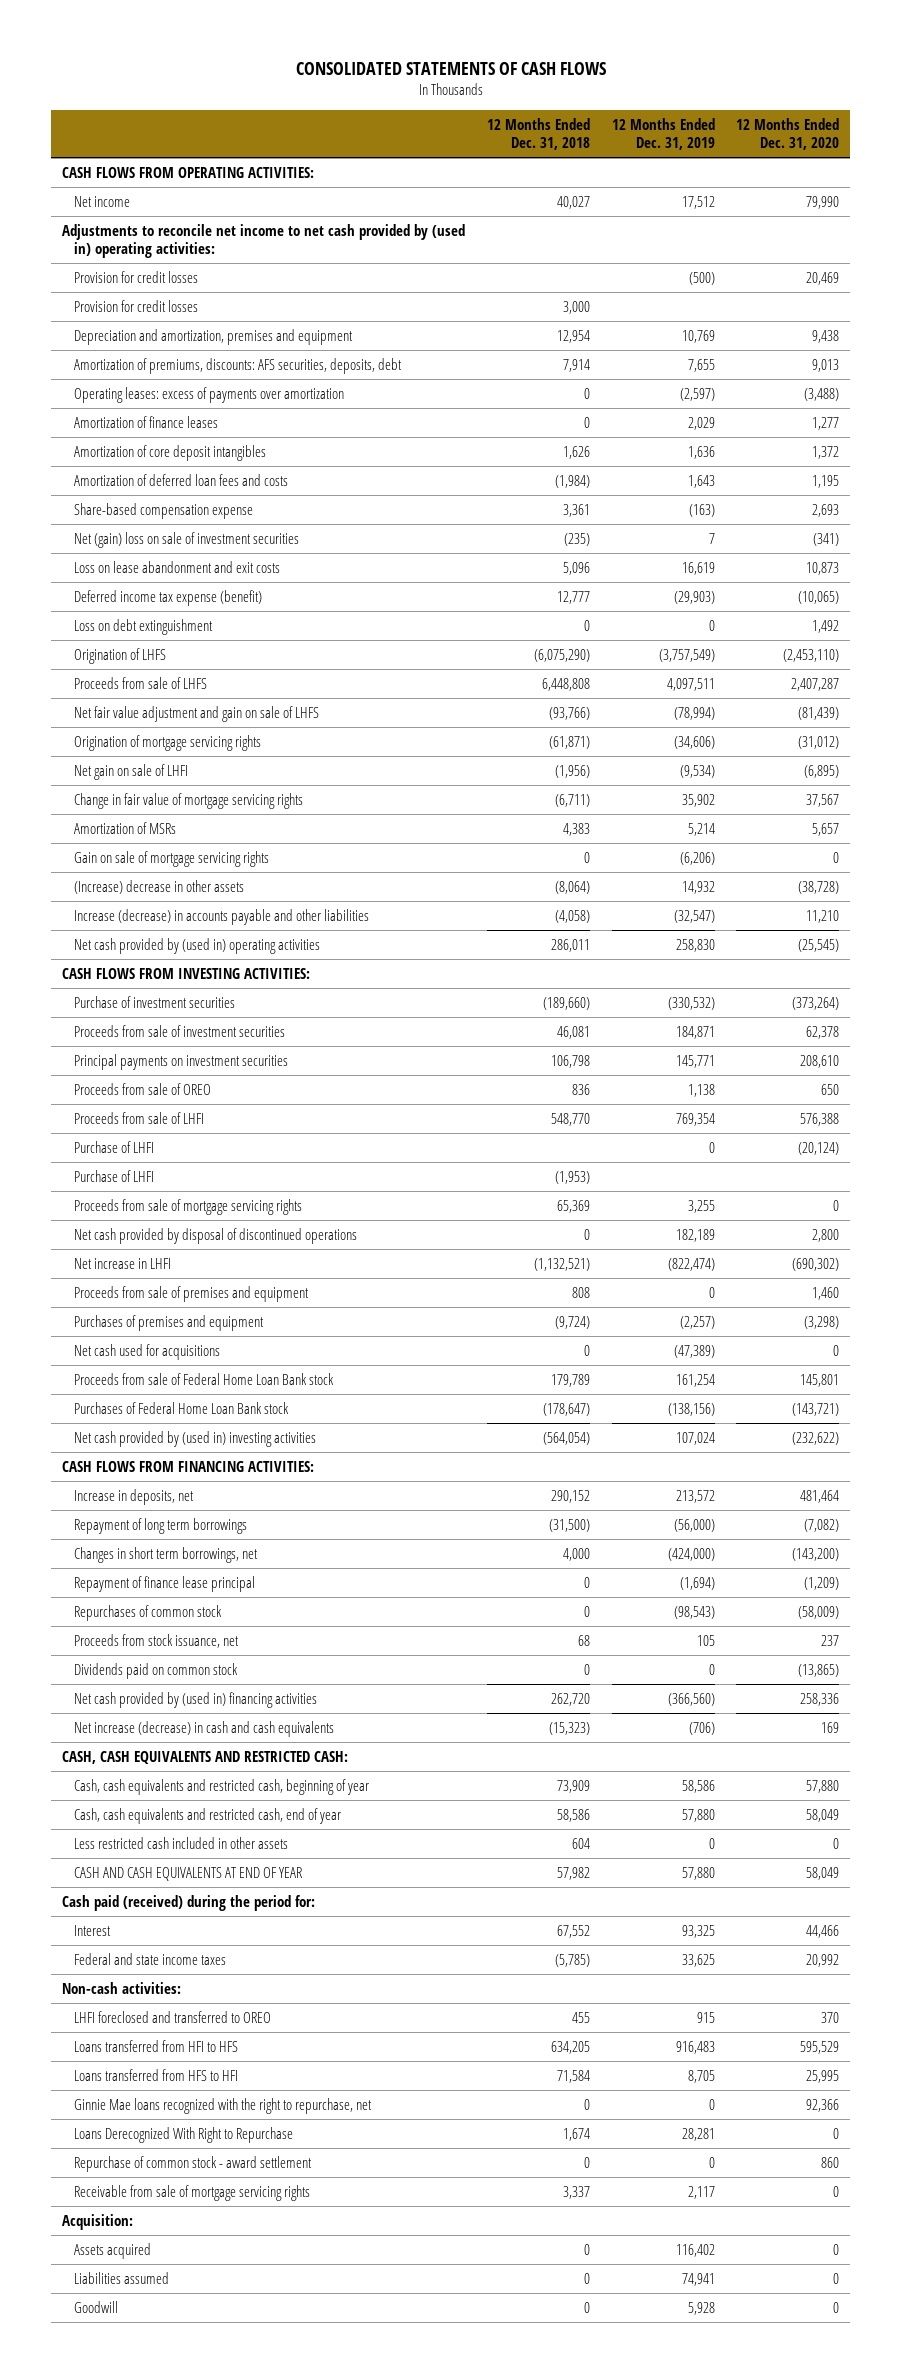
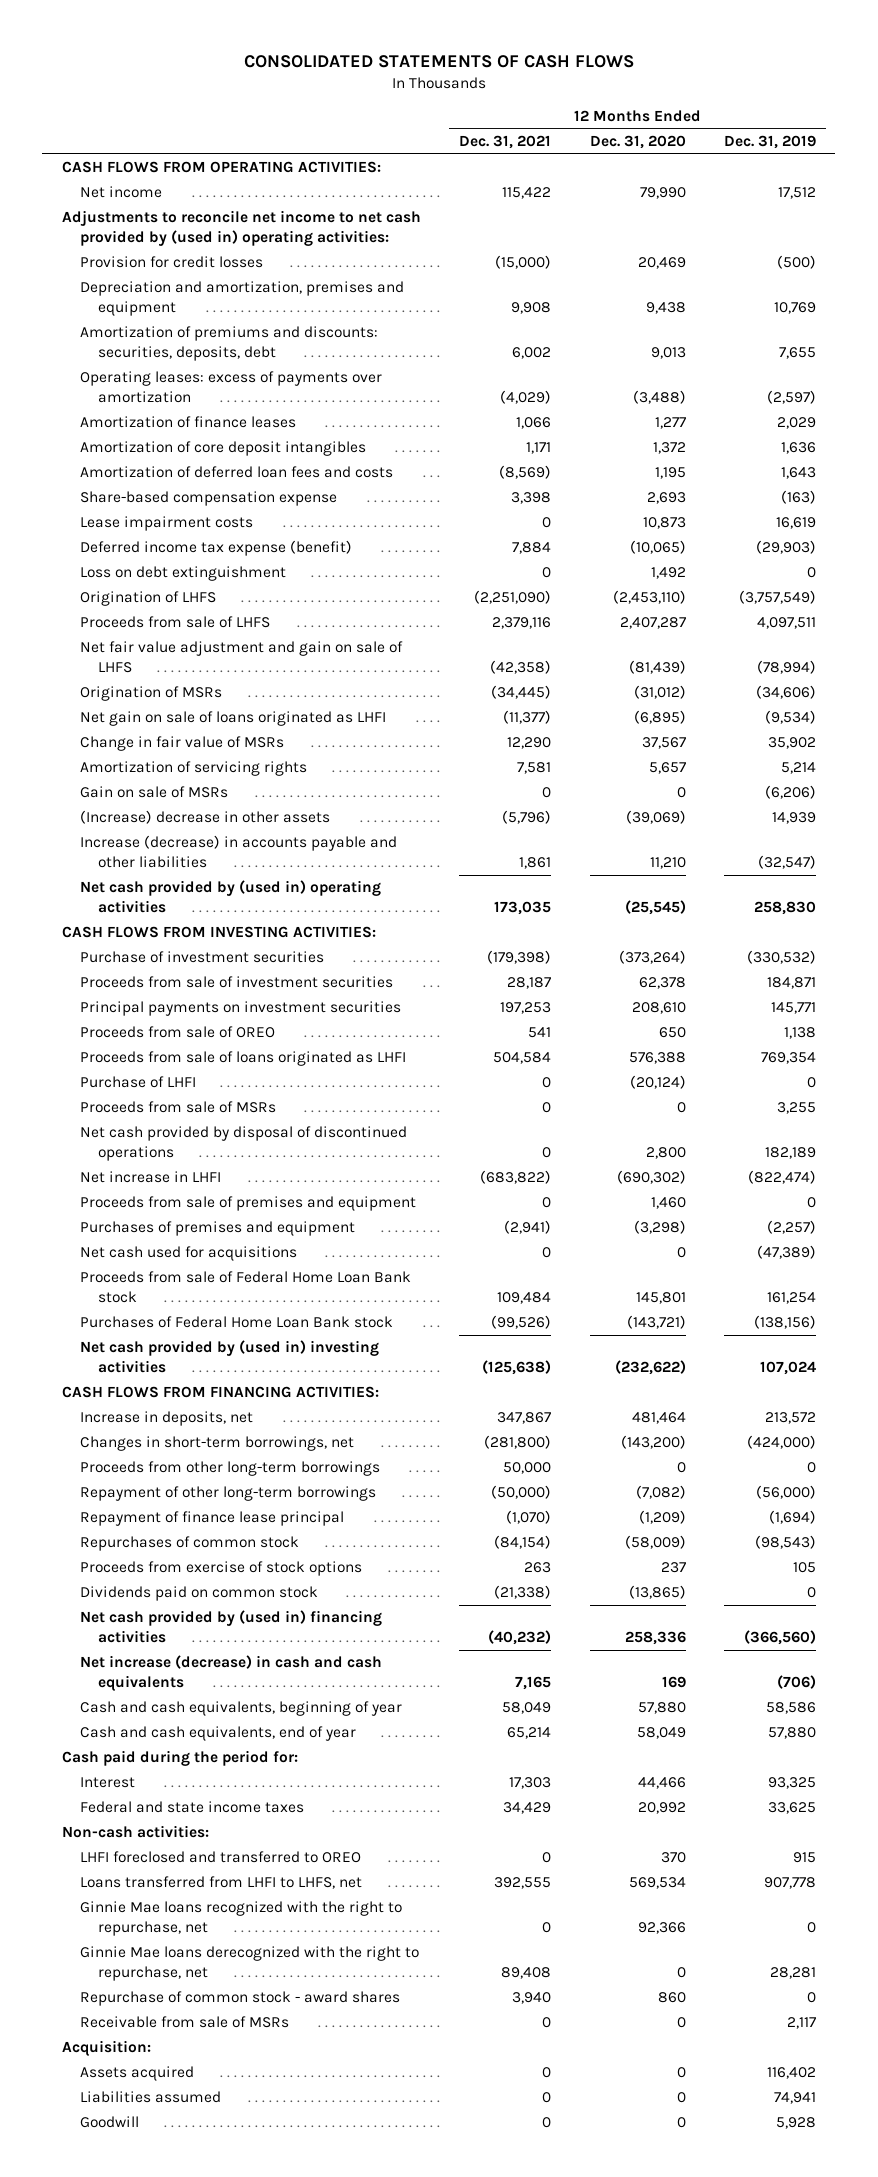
- | 12 Months Ended Dec. 31, 2018 | 12 Months Ended Dec. 31, 2019 | 12 Months Ended Dec. 31, 2020
+ | 12 Months Ended Dec. 31, 2021 | 12 Months Ended Dec. 31, 2020 | 12 Months Ended Dec. 31, 2019
- Provision for credit losses | 3,000 | |
- Amortization of premiums, discounts: AFS securities, deposits, debt | 7,914 | 7,655 | 9,013
+ Amortization of premiums and discounts: securities, deposits, debt | 6,002 | 9,013 | 7,655
- Net (gain) loss on sale of investment securities | (235) | 7 | (341)
- Loss on lease abandonment and exit costs | 5,096 | 16,619 | 10,873
+ Lease impairment costs | 0 | 10,873 | 16,619
- Origination of mortgage servicing rights | (61,871) | (34,606) | (31,012)
- Net gain on sale of LHFI | (1,956) | (9,534) | (6,895)
- Change in fair value of mortgage servicing rights | (6,711) | 35,902 | 37,567
- Amortization of MSRs | 4,383 | 5,214 | 5,657
- Gain on sale of mortgage servicing rights | 0 | (6,206) | 0
- (Increase) decrease in other assets | (8,064) | 14,932 | (38,728)
+ Origination of MSRs | (34,445) | (31,012) | (34,606)
+ Net gain on sale of loans originated as LHFI | (11,377) | (6,895) | (9,534)
+ Change in fair value of MSRs | 12,290 | 37,567 | 35,902
+ Amortization of servicing rights | 7,581 | 5,657 | 5,214
+ Gain on sale of MSRs | 0 | 0 | (6,206)
+ (Increase) decrease in other assets | (5,796) | (39,069) | 14,939
- Proceeds from sale of LHFI | 548,770 | 769,354 | 576,388
+ Proceeds from sale of loans originated as LHFI | 504,584 | 576,388 | 769,354
- Purchase of LHFI | (1,953) | |
- Proceeds from sale of mortgage servicing rights | 65,369 | 3,255 | 0
+ Proceeds from sale of MSRs | 0 | 0 | 3,255
- Repayment of long term borrowings | (31,500) | (56,000) | (7,082)
- Changes in short term borrowings, net | 4,000 | (424,000) | (143,200)
+ Changes in short-term borrowings, net | (281,800) | (143,200) | (424,000)
+ Proceeds from other long-term borrowings | 50,000 | 0 | 0
+ Repayment of other long-term borrowings | (50,000) | (7,082) | (56,000)
- Proceeds from stock issuance, net | 68 | 105 | 237
+ Proceeds from exercise of stock options | 263 | 237 | 105
- CASH, CASH EQUIVALENTS AND RESTRICTED CASH:
- Cash, cash equivalents and restricted cash, beginning of year | 73,909 | 58,586 | 57,880
- Cash, cash equivalents and restricted cash, end of year | 58,586 | 57,880 | 58,049
- Less restricted cash included in other assets | 604 | 0 | 0
- CASH AND CASH EQUIVALENTS AT END OF YEAR | 57,982 | 57,880 | 58,049
- Cash paid (received) during the period for:
+ Cash and cash equivalents, beginning of year | 58,049 | 57,880 | 58,586
+ Cash and cash equivalents, end of year | 65,214 | 58,049 | 57,880
+ Cash paid during the period for:
- Loans transferred from HFI to HFS | 634,205 | 916,483 | 595,529
- Loans transferred from HFS to HFI | 71,584 | 8,705 | 25,995
+ Loans transferred from LHFI to LHFS, net | 392,555 | 569,534 | 907,778
- Loans Derecognized With Right to Repurchase | 1,674 | 28,281 | 0
- Repurchase of common stock - award settlement | 0 | 0 | 860
- Receivable from sale of mortgage servicing rights | 3,337 | 2,117 | 0
+ Ginnie Mae loans derecognized with the right to repurchase, net | 89,408 | 0 | 28,281
+ Repurchase of common stock - award shares | 3,940 | 860 | 0
+ Receivable from sale of MSRs | 0 | 0 | 2,117

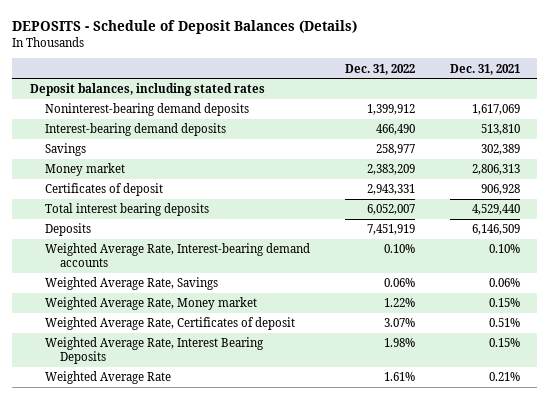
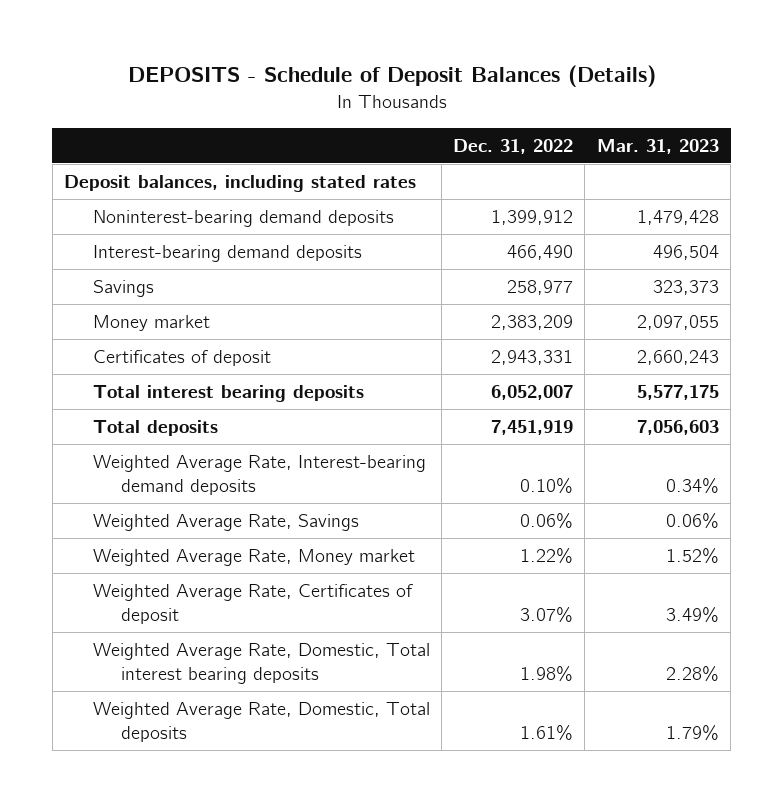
- | Dec. 31, 2022 | Dec. 31, 2021
+ | Dec. 31, 2022 | Mar. 31, 2023
- Deposits | 7,451,919 | 6,146,509
- Weighted Average Rate, Interest-bearing demand accounts | 0.10% | 0.10%
+ Total deposits | 7,451,919 | 7,056,603
+ Weighted Average Rate, Interest-bearing demand deposits | 0.10% | 0.34%
- Weighted Average Rate, Interest Bearing Deposits | 1.98% | 0.15%
- Weighted Average Rate | 1.61% | 0.21%
+ Weighted Average Rate, Domestic, Total interest bearing deposits | 1.98% | 2.28%
+ Weighted Average Rate, Domestic, Total deposits | 1.61% | 1.79%

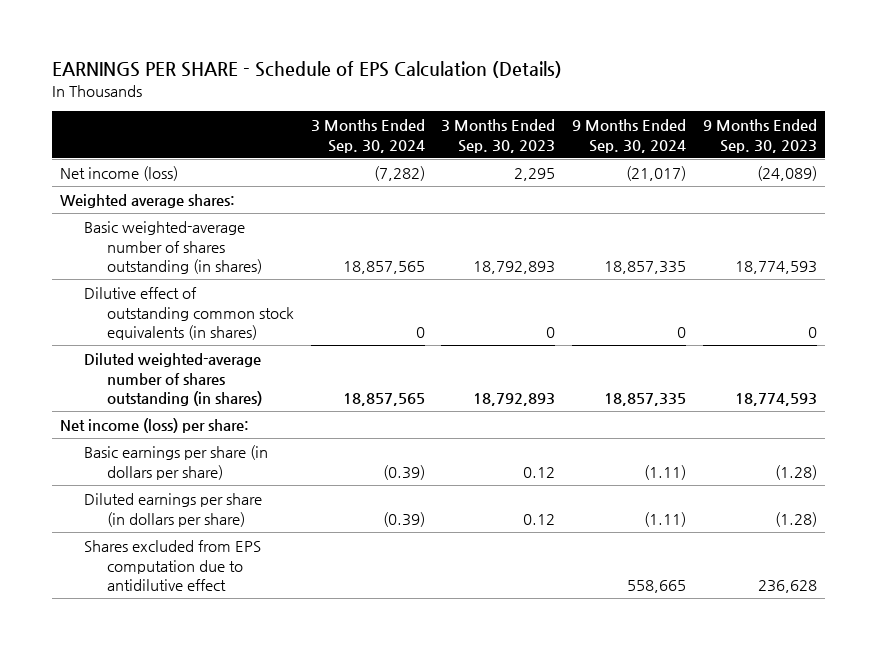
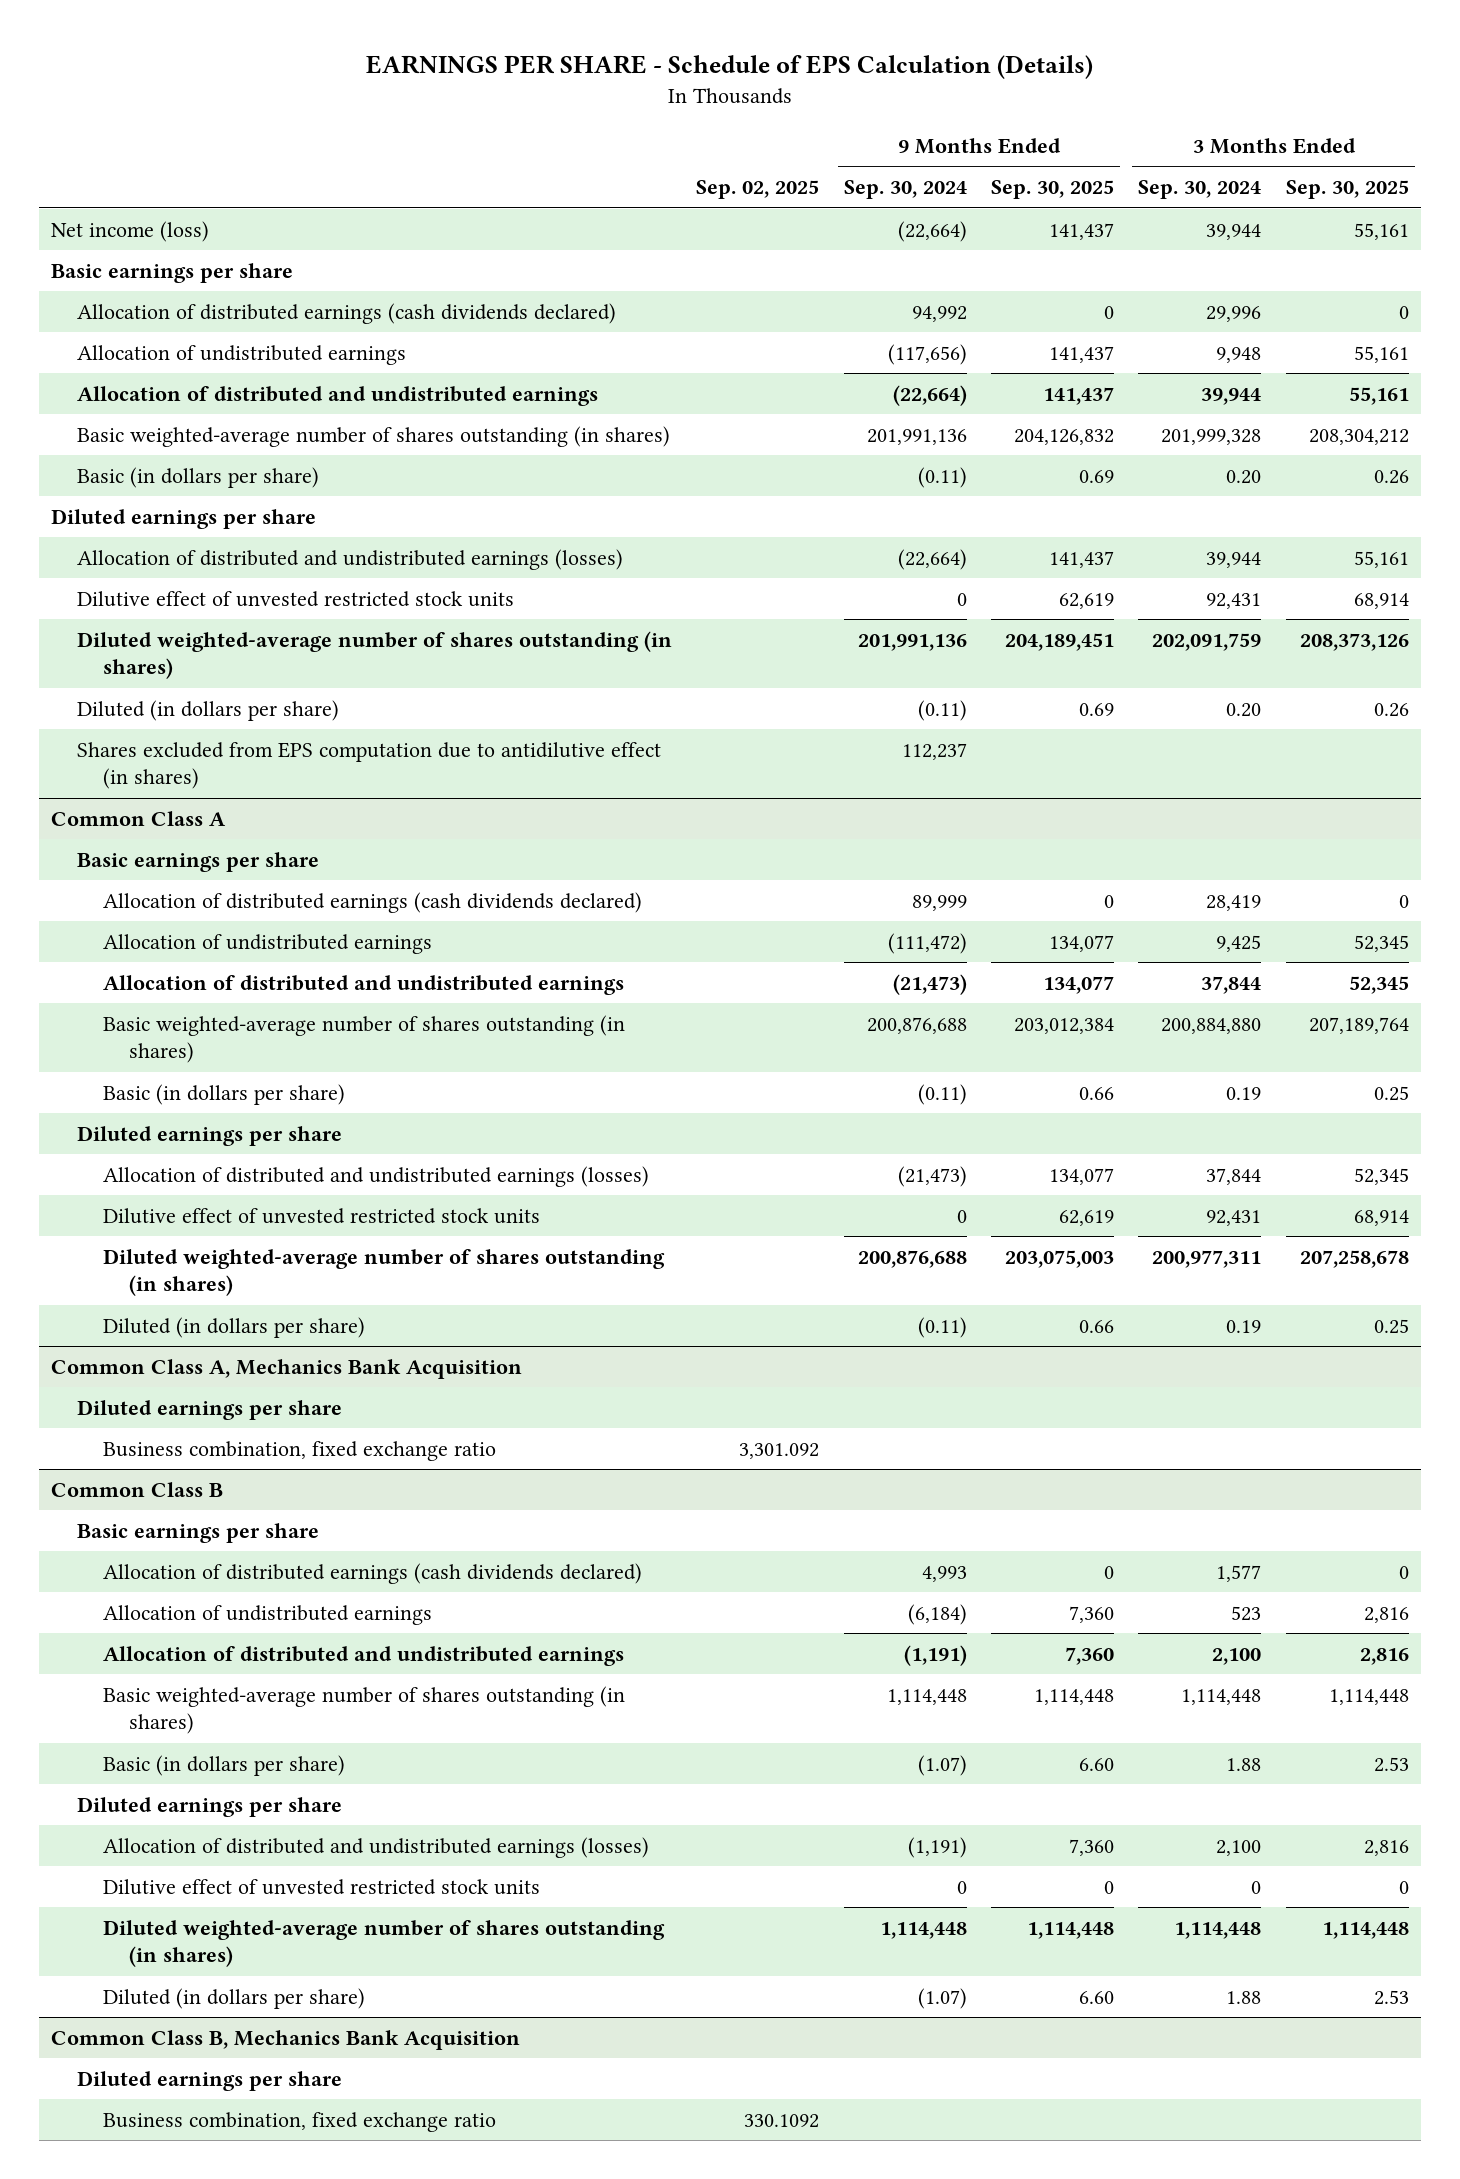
- | 3 Months Ended Sep. 30, 2024 | 3 Months Ended Sep. 30, 2023 | 9 Months Ended Sep. 30, 2024 | 9 Months Ended Sep. 30, 2023
+ | Sep. 02, 2025 | 9 Months Ended Sep. 30, 2024 | 9 Months Ended Sep. 30, 2025 | 3 Months Ended Sep. 30, 2024 | 3 Months Ended Sep. 30, 2025
- Net income (loss) | (7,282) | 2,295 | (21,017) | (24,089)
- Weighted average shares:
- Basic weighted-average number of shares outstanding (in shares) | 18,857,565 | 18,792,893 | 18,857,335 | 18,774,593
- Dilutive effect of outstanding common stock equivalents (in shares) | 0 | 0 | 0 | 0
- Diluted weighted-average number of shares outstanding (in shares) | 18,857,565 | 18,792,893 | 18,857,335 | 18,774,593
- Net income (loss) per share:
- Basic earnings per share (in dollars per share) | (0.39) | 0.12 | (1.11) | (1.28)
- Diluted earnings per share (in dollars per share) | (0.39) | 0.12 | (1.11) | (1.28)
- Shares excluded from EPS computation due to antidilutive effect | | | 558,665 | 236,628
+ Net income (loss) | | (22,664) | 141,437 | 39,944 | 55,161
+ Basic earnings per share
+ Allocation of distributed earnings (cash dividends declared) | | 94,992 | 0 | 29,996 | 0
+ Allocation of undistributed earnings | | (117,656) | 141,437 | 9,948 | 55,161
+ Allocation of distributed and undistributed earnings | | (22,664) | 141,437 | 39,944 | 55,161
+ Basic weighted-average number of shares outstanding (in shares) | | 201,991,136 | 204,126,832 | 201,999,328 | 208,304,212
+ Basic (in dollars per share) | | (0.11) | 0.69 | 0.20 | 0.26
+ Diluted earnings per share
+ Allocation of distributed and undistributed earnings (losses) | | (22,664) | 141,437 | 39,944 | 55,161
+ Dilutive effect of unvested restricted stock units | | 0 | 62,619 | 92,431 | 68,914
+ Diluted weighted-average number of shares outstanding (in shares) | | 201,991,136 | 204,189,451 | 202,091,759 | 208,373,126
+ Diluted (in dollars per share) | | (0.11) | 0.69 | 0.20 | 0.26
+ Shares excluded from EPS computation due to antidilutive effect (in shares) | | 112,237 | | |
+ Common Class A
+ Basic earnings per share
+ Allocation of distributed earnings (cash dividends declared) | | 89,999 | 0 | 28,419 | 0
+ Allocation of undistributed earnings | | (111,472) | 134,077 | 9,425 | 52,345
+ Allocation of distributed and undistributed earnings | | (21,473) | 134,077 | 37,844 | 52,345
+ Basic weighted-average number of shares outstanding (in shares) | | 200,876,688 | 203,012,384 | 200,884,880 | 207,189,764
+ Basic (in dollars per share) | | (0.11) | 0.66 | 0.19 | 0.25
+ Diluted earnings per share
+ Allocation of distributed and undistributed earnings (losses) | | (21,473) | 134,077 | 37,844 | 52,345
+ Dilutive effect of unvested restricted stock units | | 0 | 62,619 | 92,431 | 68,914
+ Diluted weighted-average number of shares outstanding (in shares) | | 200,876,688 | 203,075,003 | 200,977,311 | 207,258,678
+ Diluted (in dollars per share) | | (0.11) | 0.66 | 0.19 | 0.25
+ Common Class A, Mechanics Bank Acquisition
+ Diluted earnings per share
+ Business combination, fixed exchange ratio | 3,301.092 | | | |
+ Common Class B
+ Basic earnings per share
+ Allocation of distributed earnings (cash dividends declared) | | 4,993 | 0 | 1,577 | 0
+ Allocation of undistributed earnings | | (6,184) | 7,360 | 523 | 2,816
+ Allocation of distributed and undistributed earnings | | (1,191) | 7,360 | 2,100 | 2,816
+ Basic weighted-average number of shares outstanding (in shares) | | 1,114,448 | 1,114,448 | 1,114,448 | 1,114,448
+ Basic (in dollars per share) | | (1.07) | 6.60 | 1.88 | 2.53
+ Diluted earnings per share
+ Allocation of distributed and undistributed earnings (losses) | | (1,191) | 7,360 | 2,100 | 2,816
+ Dilutive effect of unvested restricted stock units | | 0 | 0 | 0 | 0
+ Diluted weighted-average number of shares outstanding (in shares) | | 1,114,448 | 1,114,448 | 1,114,448 | 1,114,448
+ Diluted (in dollars per share) | | (1.07) | 6.60 | 1.88 | 2.53
+ Common Class B, Mechanics Bank Acquisition
+ Diluted earnings per share
+ Business combination, fixed exchange ratio | 330.1092 | | | |

